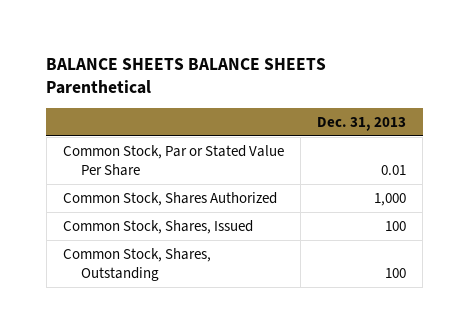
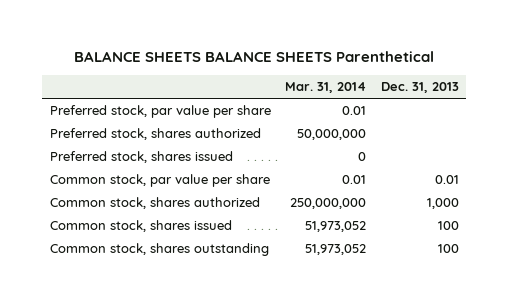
- | Dec. 31, 2013
+ | Mar. 31, 2014 | Dec. 31, 2013
- Common Stock, Par or Stated Value Per Share | 0.01
- Common Stock, Shares Authorized | 1,000
- Common Stock, Shares, Issued | 100
- Common Stock, Shares, Outstanding | 100
+ Preferred stock, par value per share | 0.01 |
+ Preferred stock, shares authorized | 50,000,000 |
+ Preferred stock, shares issued | 0 |
+ Common stock, par value per share | 0.01 | 0.01
+ Common stock, shares authorized | 250,000,000 | 1,000
+ Common stock, shares issued | 51,973,052 | 100
+ Common stock, shares outstanding | 51,973,052 | 100

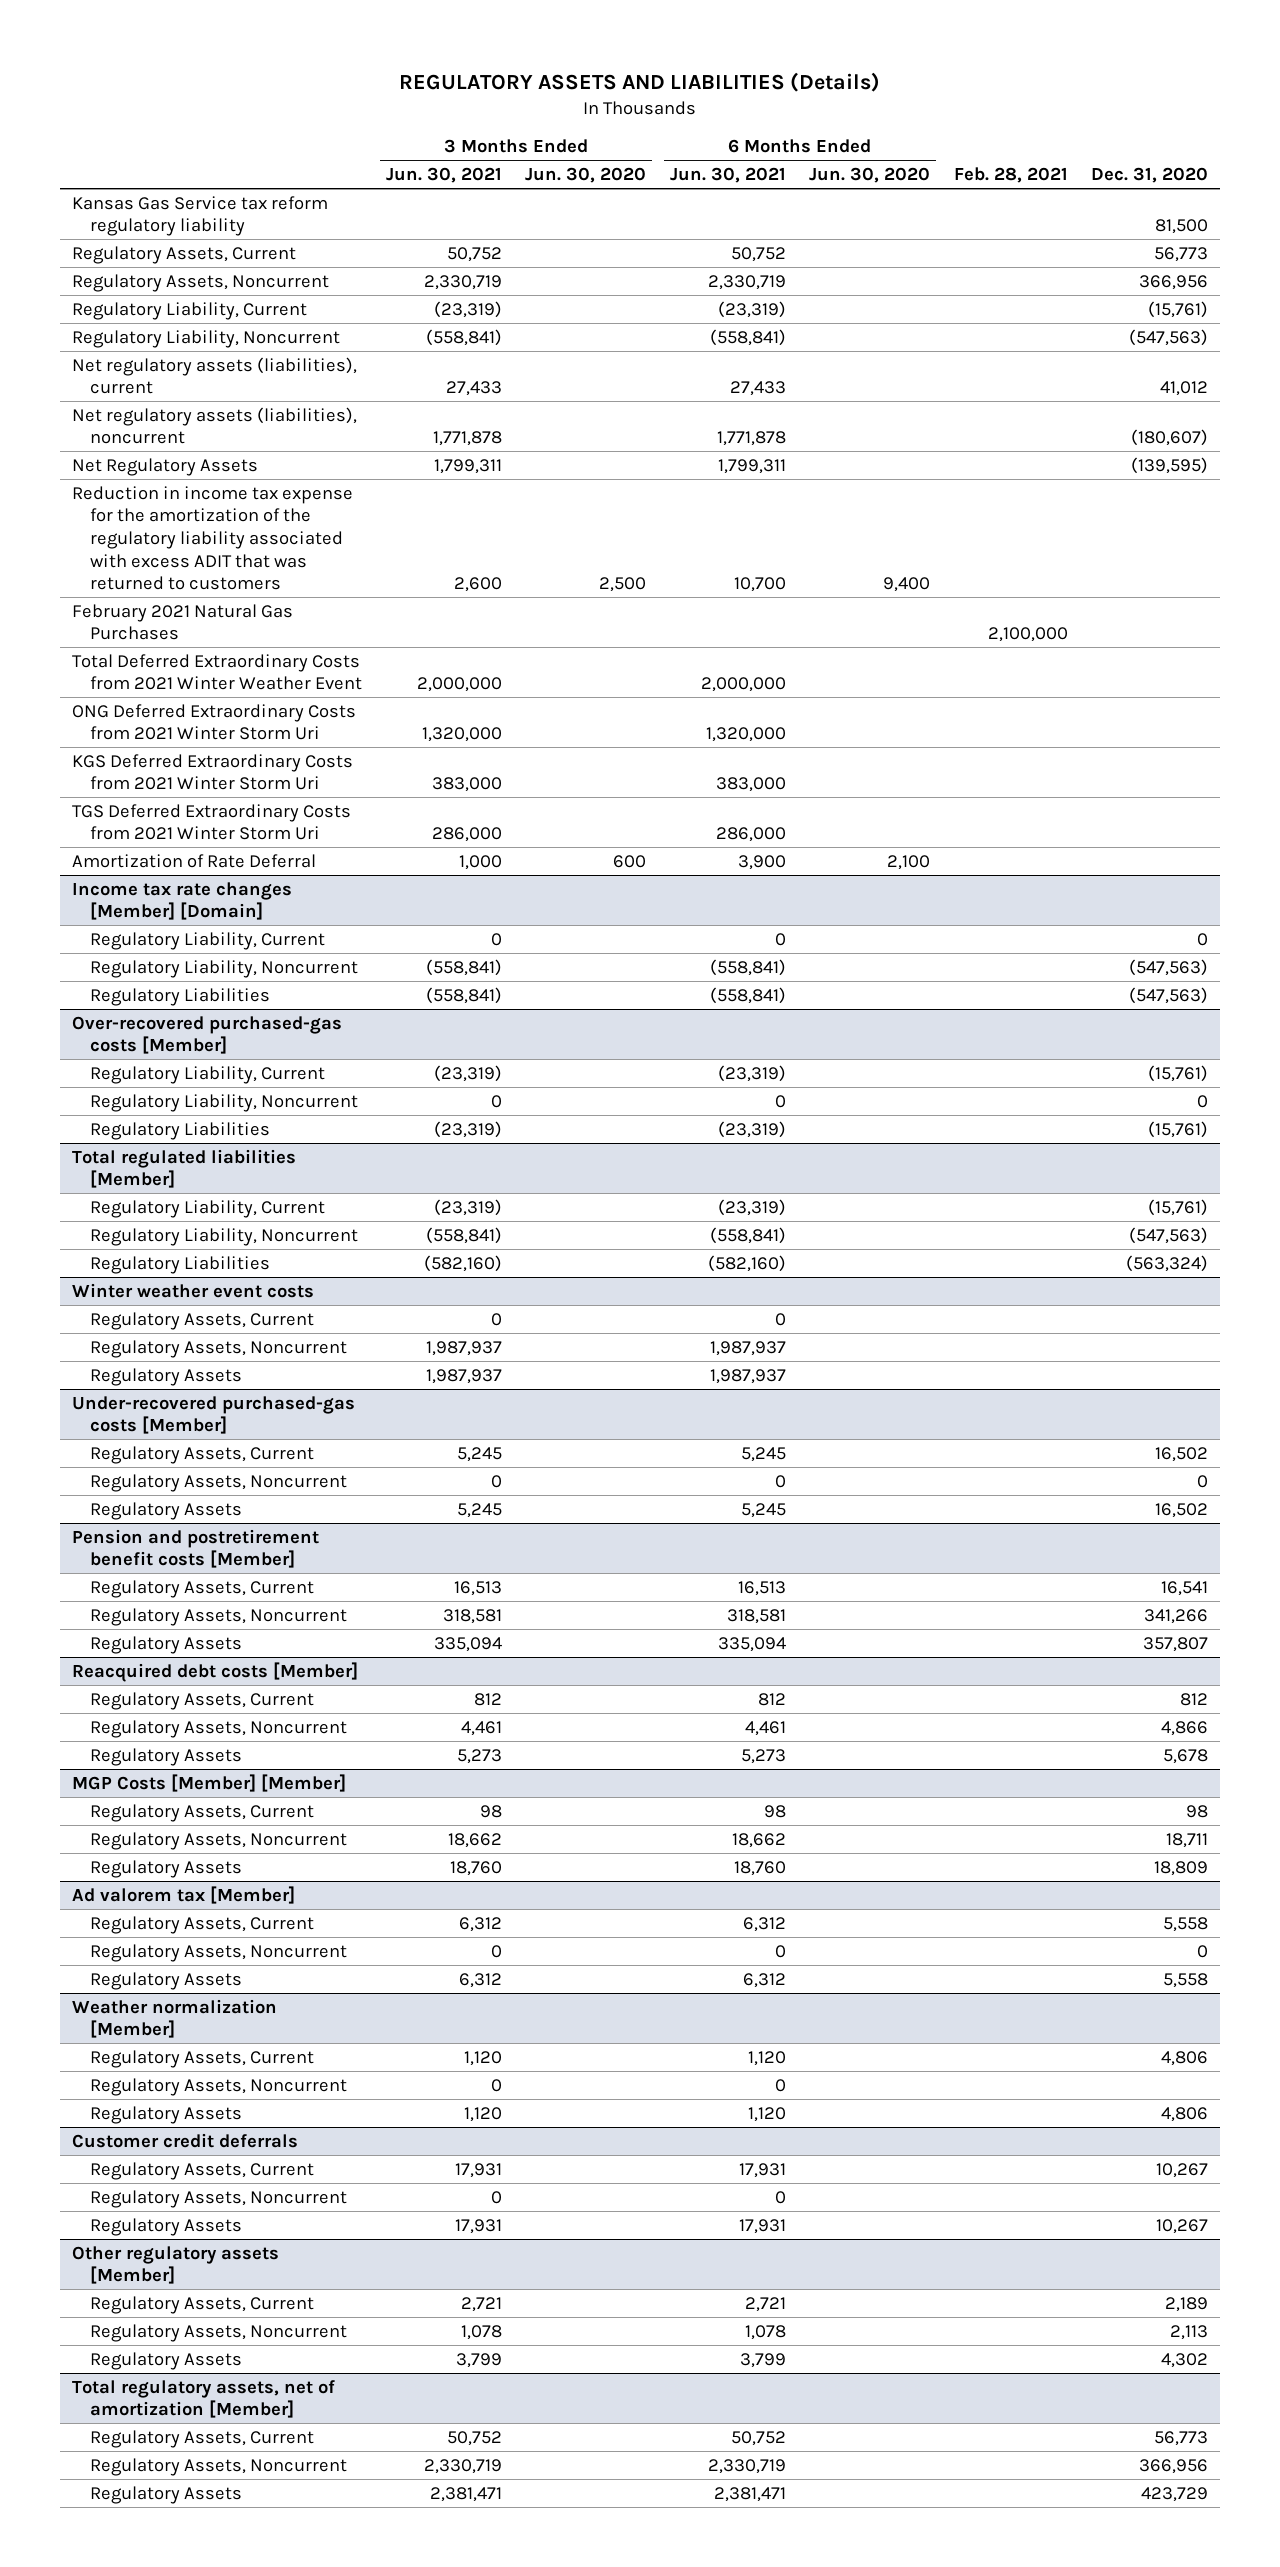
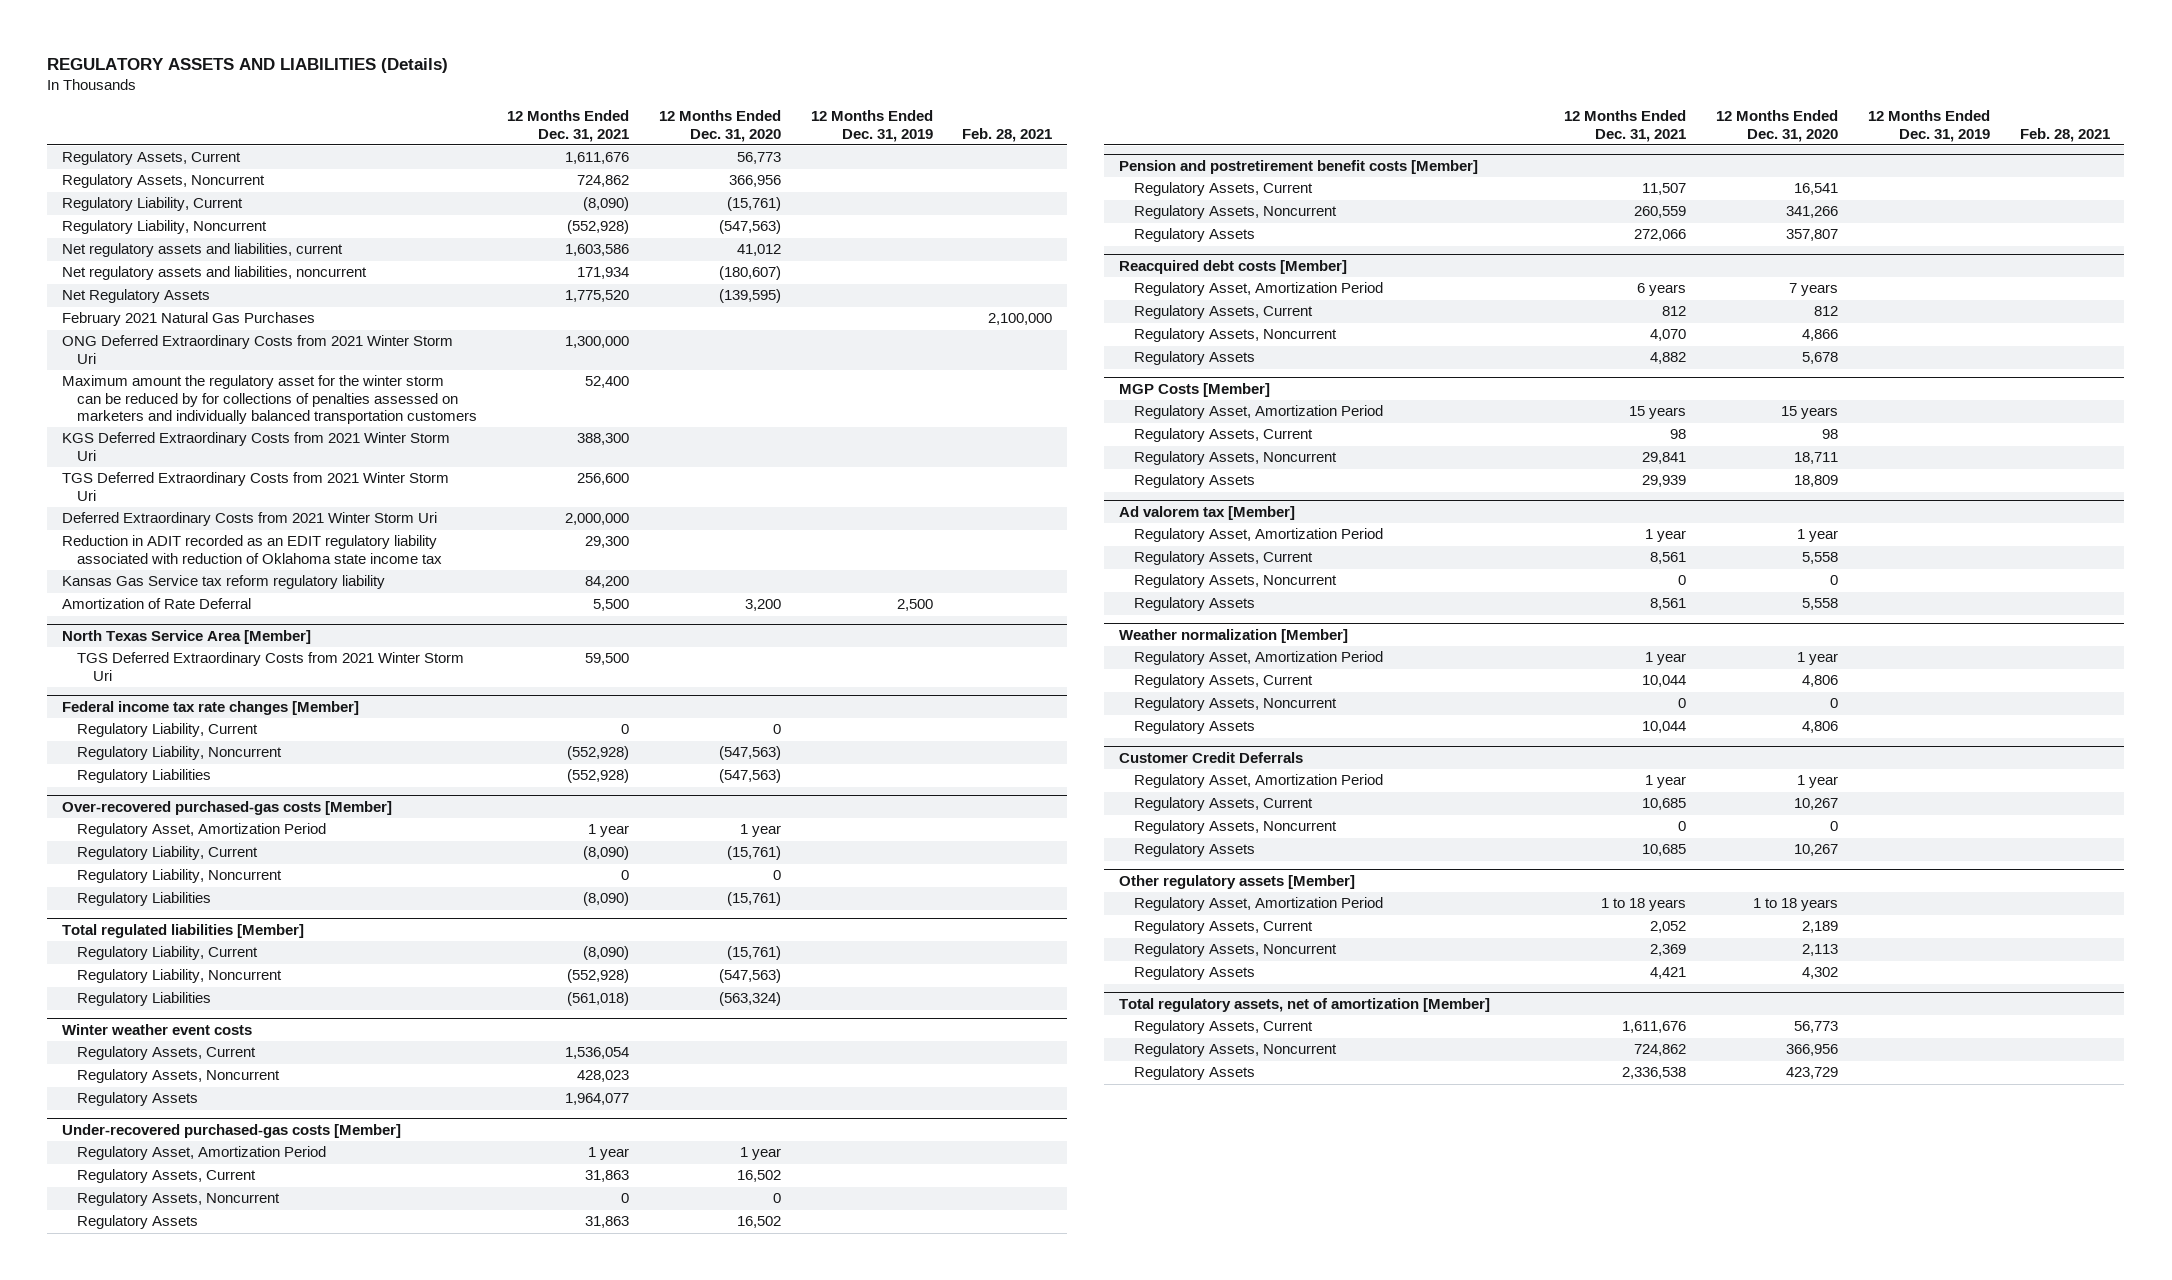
- | 3 Months Ended Jun. 30, 2021 | 3 Months Ended Jun. 30, 2020 | 6 Months Ended Jun. 30, 2021 | 6 Months Ended Jun. 30, 2020 | Feb. 28, 2021 | Dec. 31, 2020
+ | 12 Months Ended Dec. 31, 2021 | 12 Months Ended Dec. 31, 2020 | 12 Months Ended Dec. 31, 2019 | Feb. 28, 2021
- Net regulatory assets (liabilities), current | 27,433 | | 27,433 | | | 41,012
- Net regulatory assets (liabilities), noncurrent | 1,771,878 | | 1,771,878 | | | (180,607)
+ Net regulatory assets and liabilities, current | 1,603,586 | 41,012 | |
+ Net regulatory assets and liabilities, noncurrent | 171,934 | (180,607) | |
- Reduction in income tax expense for the amortization of the regulatory liability associated with excess ADIT that was returned to customers | 2,600 | 2,500 | 10,700 | 9,400 | |
- Total Deferred Extraordinary Costs from 2021 Winter Weather Event | 2,000,000 | | 2,000,000 | | |
+ Maximum amount the regulatory asset for the winter storm can be reduced by for collections of penalties assessed on marketers and individually balanced transportation customers | 52,400 | | |
+ Deferred Extraordinary Costs from 2021 Winter Storm Uri | 2,000,000 | | |
+ Reduction in ADIT recorded as an EDIT regulatory liability associated with reduction of Oklahoma state income tax | 29,300 | | |
moved down: Kansas Gas Service tax reform regulatory liability | 84,200 | | |
- Income tax rate changes [Member] [Domain]
- Regulatory Liability, Current | 0 | | 0 | | | 0
- Regulatory Liability, Noncurrent | (558,841) | | (558,841) | | | (547,563)
- Regulatory Liabilities | (558,841) | | (558,841) | | | (547,563)
+ North Texas Service Area [Member]
+ TGS Deferred Extraordinary Costs from 2021 Winter Storm Uri | 59,500 | | |
+ Federal income tax rate changes [Member]
+ Regulatory Liability, Current | 0 | 0 | |
+ Regulatory Liability, Noncurrent | (552,928) | (547,563) | |
+ Regulatory Liabilities | (552,928) | (547,563) | |
@ Over-recovered purchased-gas costs [Member]
+ Regulatory Asset, Amortization Period | 1 year | 1 year | |
@ Under-recovered purchased-gas costs [Member]
+ Regulatory Asset, Amortization Period | 1 year | 1 year | |
@ Reacquired debt costs [Member]
+ Regulatory Asset, Amortization Period | 6 years | 7 years | |
- MGP Costs [Member] [Member]
+ MGP Costs [Member]
+ Regulatory Asset, Amortization Period | 15 years | 15 years | |
@ Ad valorem tax [Member]
+ Regulatory Asset, Amortization Period | 1 year | 1 year | |
@ Weather normalization [Member]
+ Regulatory Asset, Amortization Period | 1 year | 1 year | |
- Customer credit deferrals
+ Customer Credit Deferrals
+ Regulatory Asset, Amortization Period | 1 year | 1 year | |
@ Other regulatory assets [Member]
+ Regulatory Asset, Amortization Period | 1 to 18 years | 1 to 18 years | |

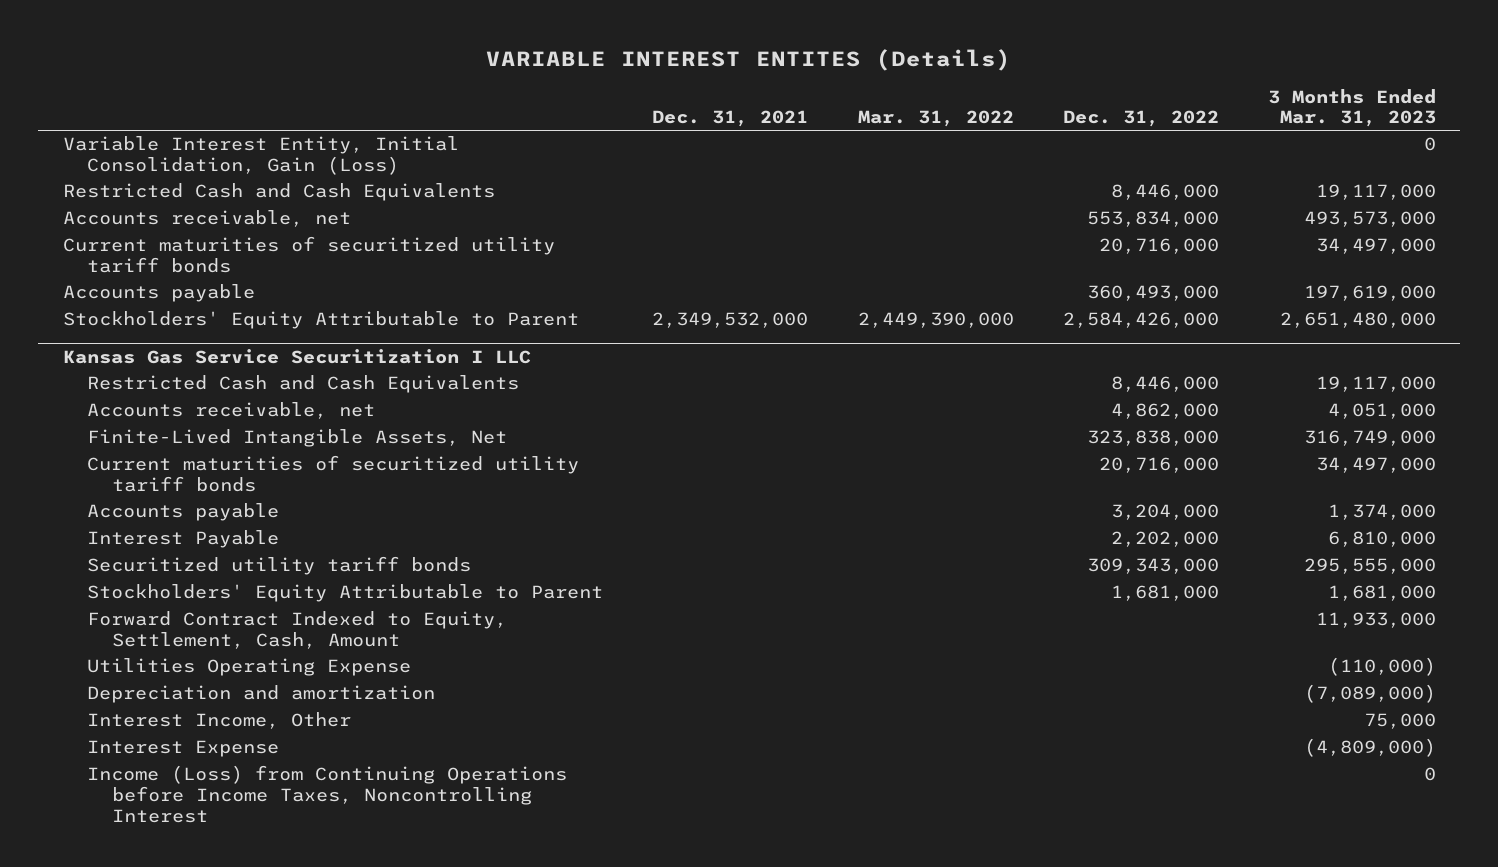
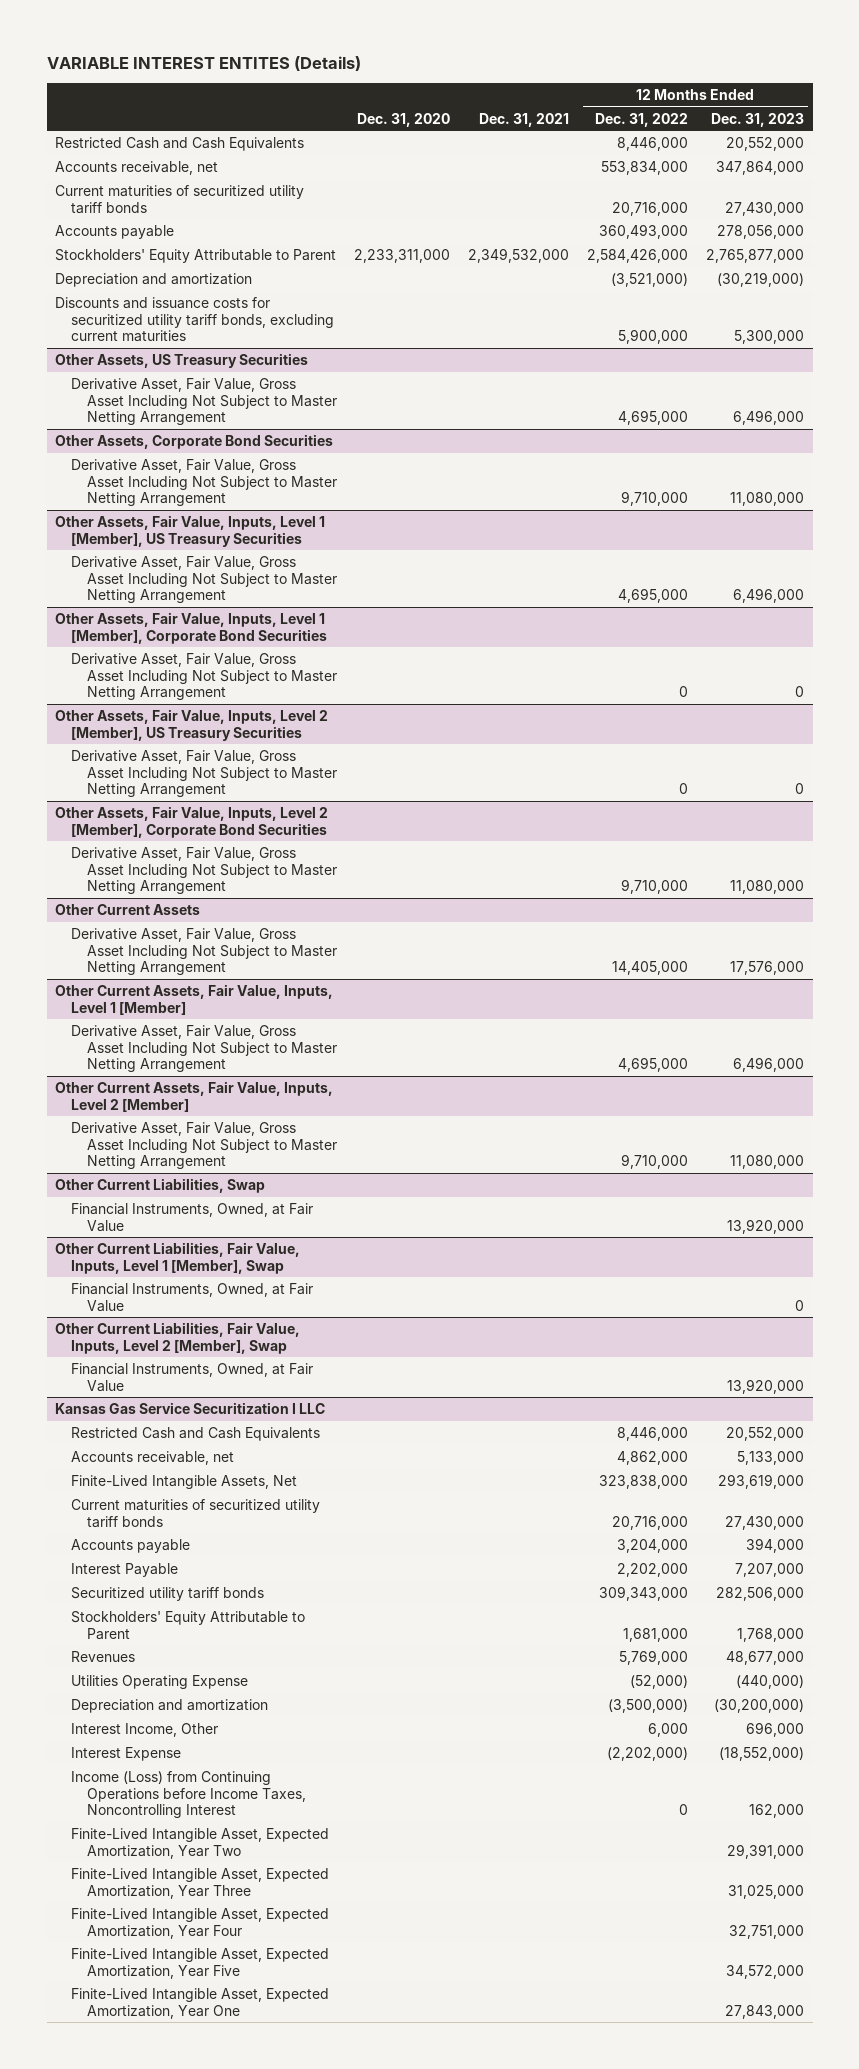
- | Dec. 31, 2021 | Mar. 31, 2022 | Dec. 31, 2022 | 3 Months Ended Mar. 31, 2023
+ | Dec. 31, 2020 | Dec. 31, 2021 | 12 Months Ended Dec. 31, 2022 | 12 Months Ended Dec. 31, 2023
- Variable Interest Entity, Initial Consolidation, Gain (Loss) | | | | 0
+ Depreciation and amortization | | | (3,521,000) | (30,219,000)
+ Discounts and issuance costs for securitized utility tariff bonds, excluding current maturities | | | 5,900,000 | 5,300,000
+ Other Assets, US Treasury Securities
+ Derivative Asset, Fair Value, Gross Asset Including Not Subject to Master Netting Arrangement | | | 4,695,000 | 6,496,000
+ Other Assets, Corporate Bond Securities
+ Derivative Asset, Fair Value, Gross Asset Including Not Subject to Master Netting Arrangement | | | 9,710,000 | 11,080,000
+ Other Assets, Fair Value, Inputs, Level 1 [Member], US Treasury Securities
+ Derivative Asset, Fair Value, Gross Asset Including Not Subject to Master Netting Arrangement | | | 4,695,000 | 6,496,000
+ Other Assets, Fair Value, Inputs, Level 1 [Member], Corporate Bond Securities
+ Derivative Asset, Fair Value, Gross Asset Including Not Subject to Master Netting Arrangement | | | 0 | 0
+ Other Assets, Fair Value, Inputs, Level 2 [Member], US Treasury Securities
+ Derivative Asset, Fair Value, Gross Asset Including Not Subject to Master Netting Arrangement | | | 0 | 0
+ Other Assets, Fair Value, Inputs, Level 2 [Member], Corporate Bond Securities
+ Derivative Asset, Fair Value, Gross Asset Including Not Subject to Master Netting Arrangement | | | 9,710,000 | 11,080,000
+ Other Current Assets
+ Derivative Asset, Fair Value, Gross Asset Including Not Subject to Master Netting Arrangement | | | 14,405,000 | 17,576,000
+ Other Current Assets, Fair Value, Inputs, Level 1 [Member]
+ Derivative Asset, Fair Value, Gross Asset Including Not Subject to Master Netting Arrangement | | | 4,695,000 | 6,496,000
+ Other Current Assets, Fair Value, Inputs, Level 2 [Member]
+ Derivative Asset, Fair Value, Gross Asset Including Not Subject to Master Netting Arrangement | | | 9,710,000 | 11,080,000
+ Other Current Liabilities, Swap
+ Financial Instruments, Owned, at Fair Value | | | | 13,920,000
+ Other Current Liabilities, Fair Value, Inputs, Level 1 [Member], Swap
+ Financial Instruments, Owned, at Fair Value | | | | 0
+ Other Current Liabilities, Fair Value, Inputs, Level 2 [Member], Swap
+ Financial Instruments, Owned, at Fair Value | | | | 13,920,000
@ Kansas Gas Service Securitization I LLC
- Forward Contract Indexed to Equity, Settlement, Cash, Amount | | | | 11,933,000
+ Revenues | | | 5,769,000 | 48,677,000
+ Finite-Lived Intangible Asset, Expected Amortization, Year Two | | | | 29,391,000
+ Finite-Lived Intangible Asset, Expected Amortization, Year Three | | | | 31,025,000
+ Finite-Lived Intangible Asset, Expected Amortization, Year Four | | | | 32,751,000
+ Finite-Lived Intangible Asset, Expected Amortization, Year Five | | | | 34,572,000
+ Finite-Lived Intangible Asset, Expected Amortization, Year One | | | | 27,843,000

